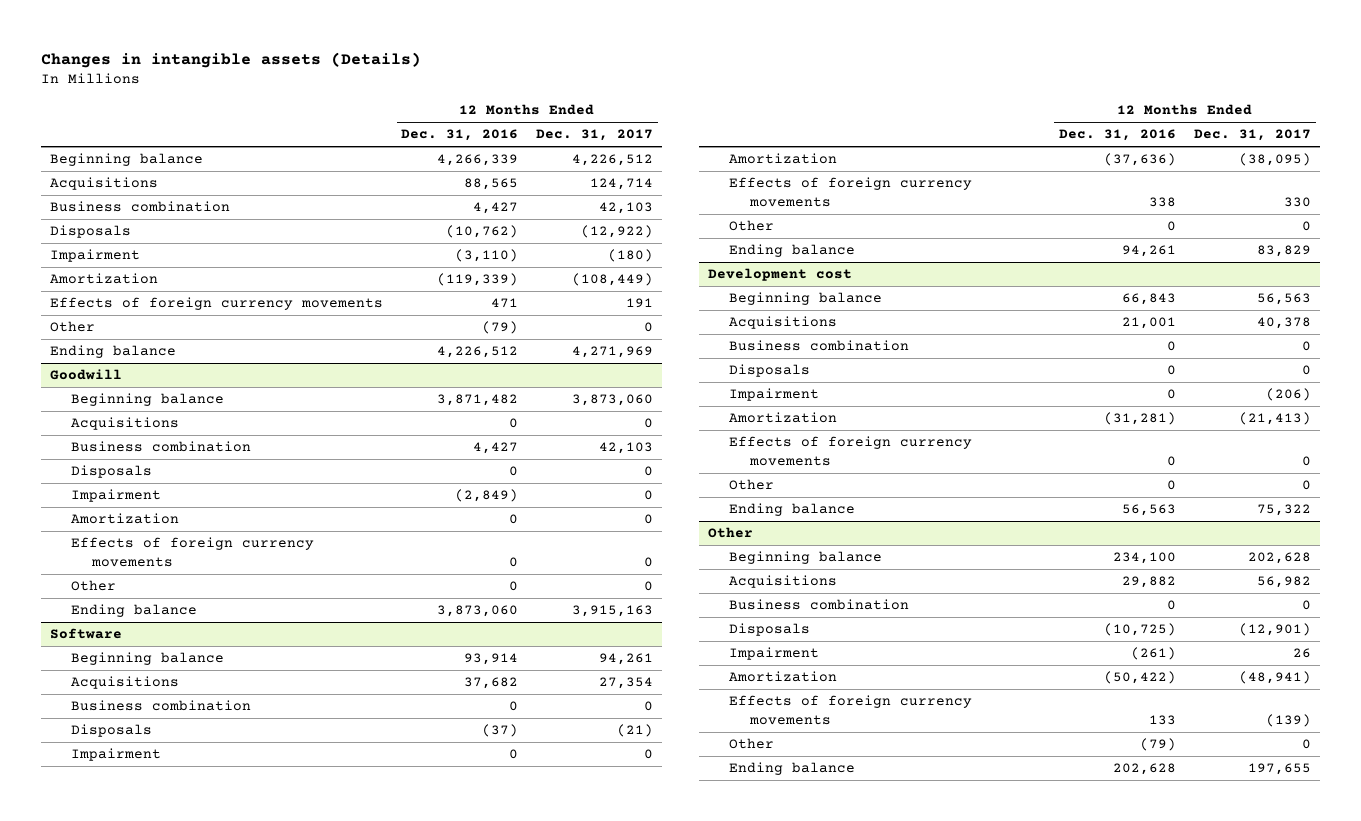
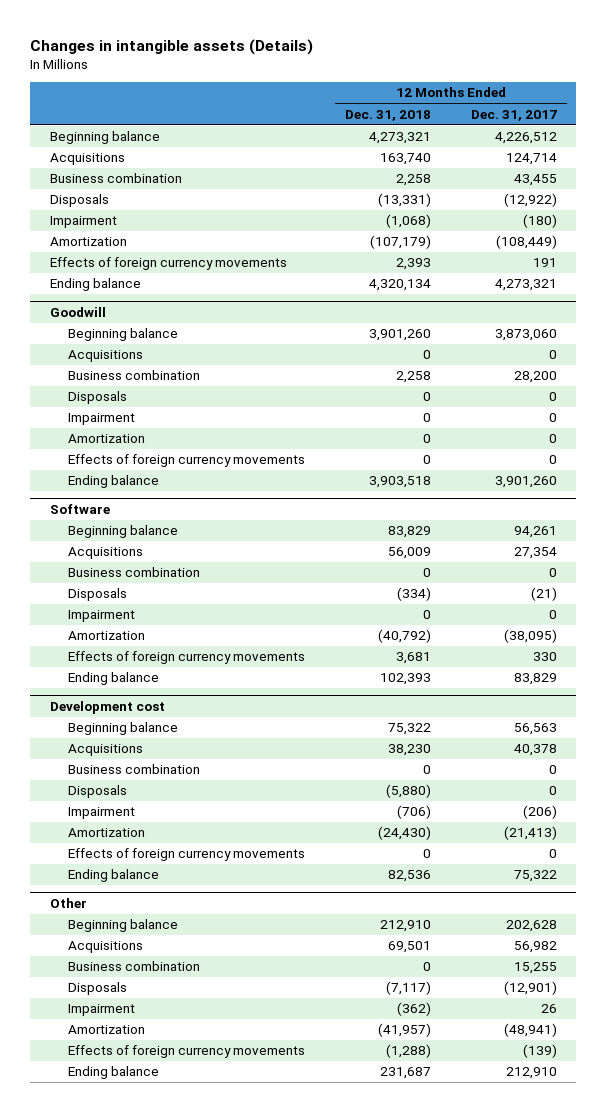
- | 12 Months Ended Dec. 31, 2016 | 12 Months Ended Dec. 31, 2017
+ | 12 Months Ended Dec. 31, 2018 | 12 Months Ended Dec. 31, 2017
- Business combination | 4,427 | 42,103
+ Business combination | 2,258 | 43,455
- Other | (79) | 0
- Ending balance | 4,226,512 | 4,271,969
+ Ending balance | 4,320,134 | 4,273,321
@ Goodwill
- Business combination | 4,427 | 42,103
+ Business combination | 2,258 | 28,200
- Other | 0 | 0
- Ending balance | 3,873,060 | 3,915,163
+ Ending balance | 3,903,518 | 3,901,260
@ Software
- Other | 0 | 0
@ Development cost
- Other | 0 | 0
@ Other
- Business combination | 0 | 0
+ Business combination | 0 | 15,255
- Other | (79) | 0
- Ending balance | 202,628 | 197,655
+ Ending balance | 231,687 | 212,910

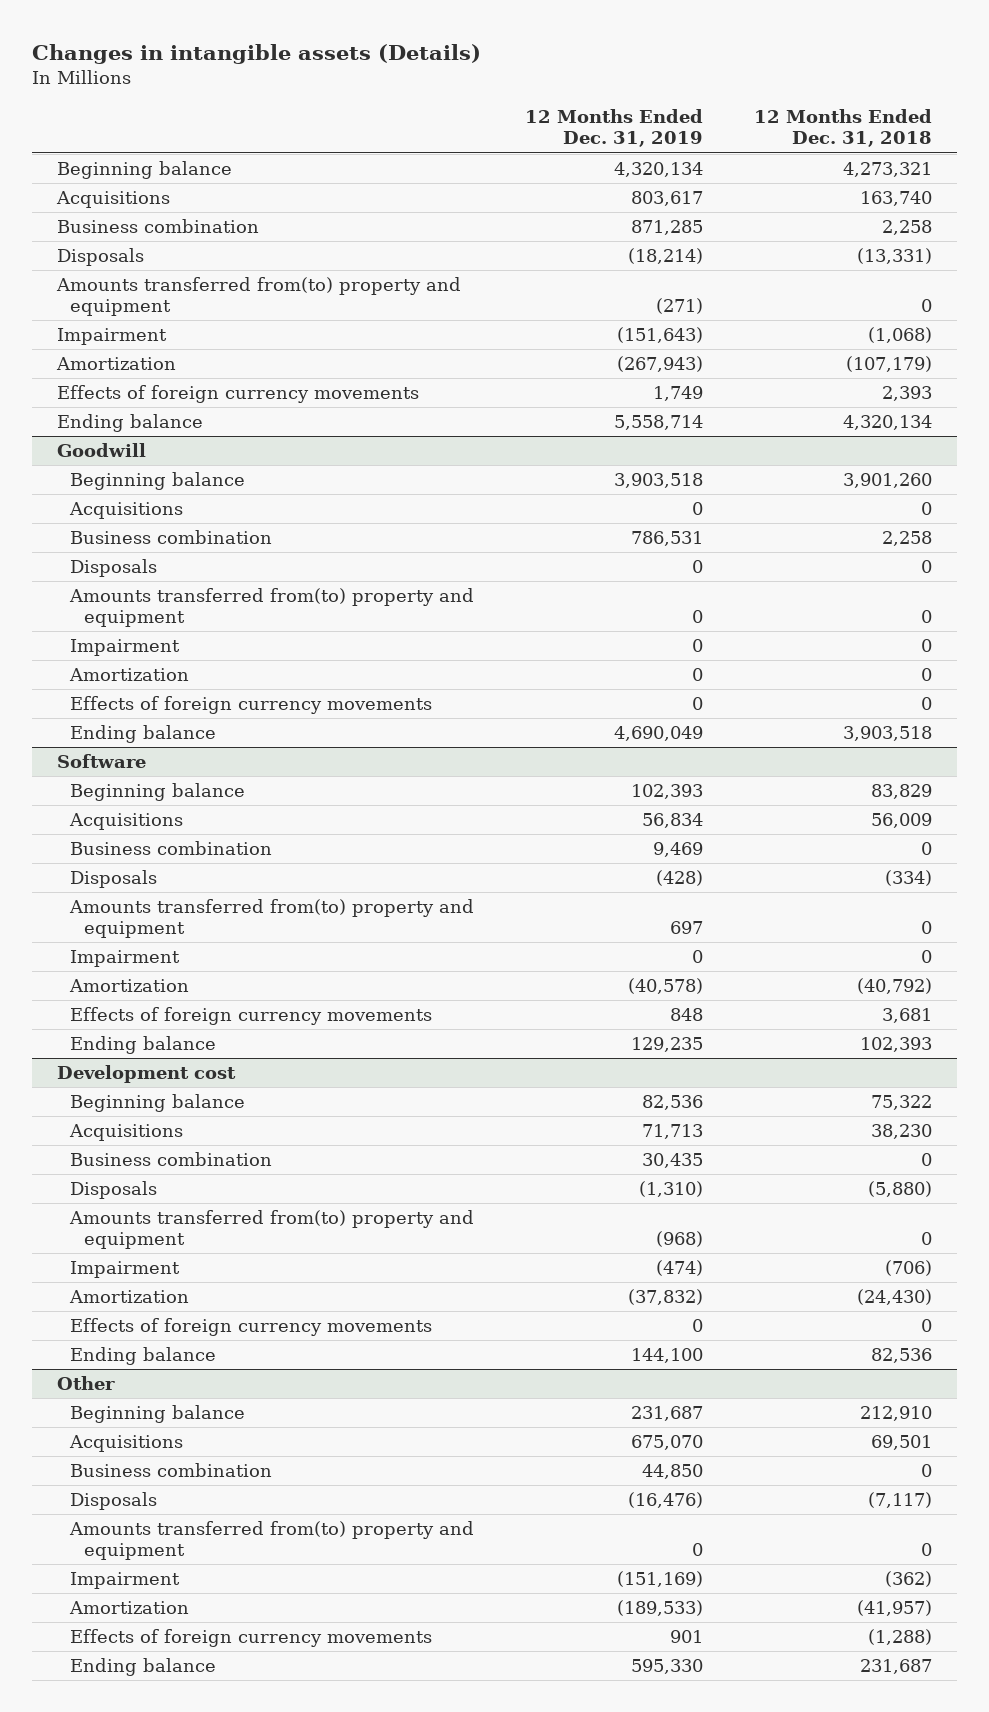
- | 12 Months Ended Dec. 31, 2018 | 12 Months Ended Dec. 31, 2017
+ | 12 Months Ended Dec. 31, 2019 | 12 Months Ended Dec. 31, 2018
+ Amounts transferred from(to) property and equipment | (271) | 0
@ Goodwill
+ Amounts transferred from(to) property and equipment | 0 | 0
@ Software
+ Amounts transferred from(to) property and equipment | 697 | 0
@ Development cost
+ Amounts transferred from(to) property and equipment | (968) | 0
@ Other
+ Amounts transferred from(to) property and equipment | 0 | 0

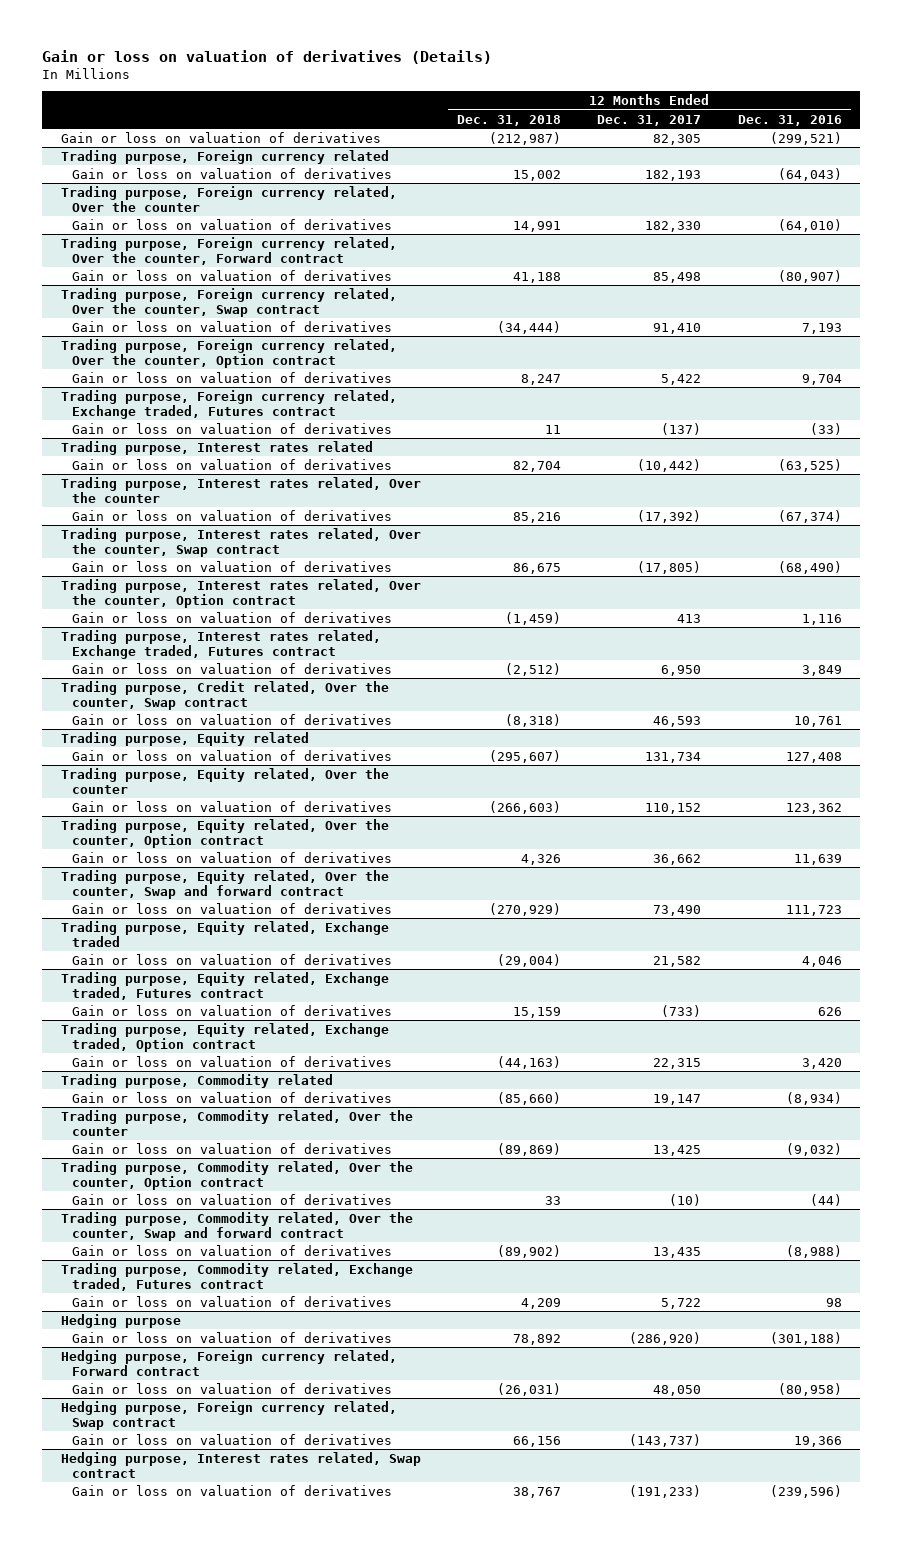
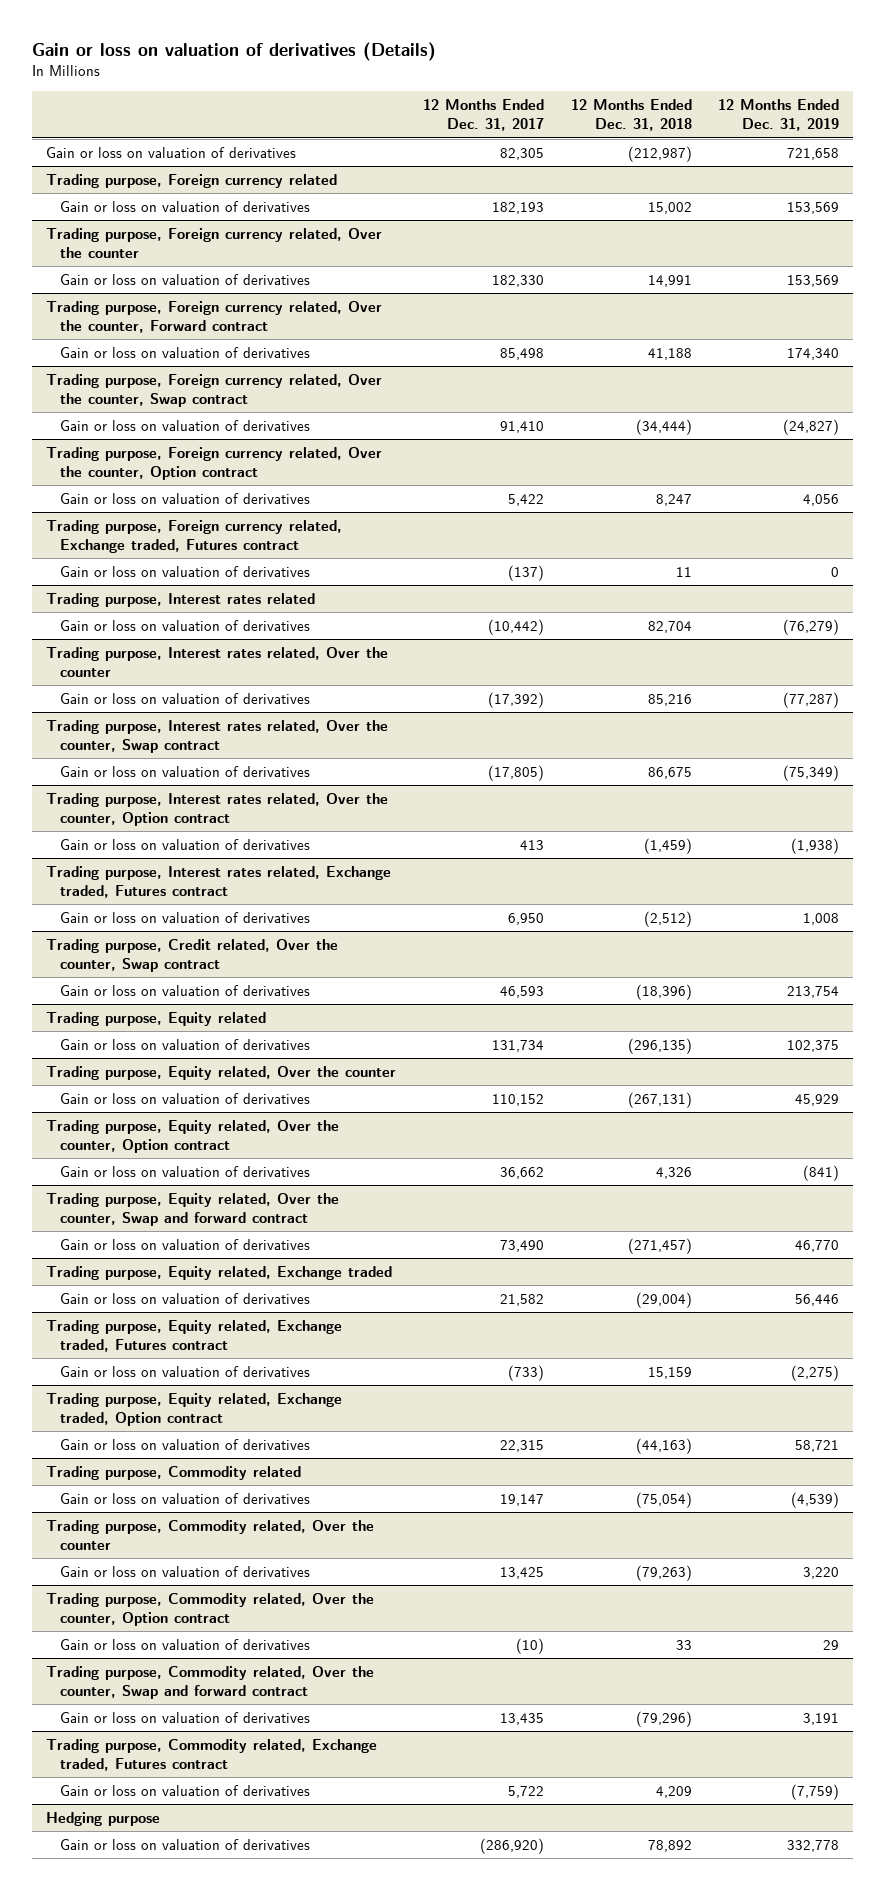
- | 12 Months Ended Dec. 31, 2018 | 12 Months Ended Dec. 31, 2017 | 12 Months Ended Dec. 31, 2016
+ | 12 Months Ended Dec. 31, 2017 | 12 Months Ended Dec. 31, 2018 | 12 Months Ended Dec. 31, 2019
@ Trading purpose, Credit related, Over the counter, Swap contract
- Gain or loss on valuation of derivatives | (8,318) | 46,593 | 10,761
+ Gain or loss on valuation of derivatives | 46,593 | (18,396) | 213,754
@ Trading purpose, Equity related
- Gain or loss on valuation of derivatives | (295,607) | 131,734 | 127,408
+ Gain or loss on valuation of derivatives | 131,734 | (296,135) | 102,375
@ Trading purpose, Equity related, Over the counter
- Gain or loss on valuation of derivatives | (266,603) | 110,152 | 123,362
+ Gain or loss on valuation of derivatives | 110,152 | (267,131) | 45,929
@ Trading purpose, Equity related, Over the counter, Swap and forward contract
- Gain or loss on valuation of derivatives | (270,929) | 73,490 | 111,723
+ Gain or loss on valuation of derivatives | 73,490 | (271,457) | 46,770
@ Trading purpose, Commodity related
- Gain or loss on valuation of derivatives | (85,660) | 19,147 | (8,934)
+ Gain or loss on valuation of derivatives | 19,147 | (75,054) | (4,539)
@ Trading purpose, Commodity related, Over the counter
- Gain or loss on valuation of derivatives | (89,869) | 13,425 | (9,032)
+ Gain or loss on valuation of derivatives | 13,425 | (79,263) | 3,220
@ Trading purpose, Commodity related, Over the counter, Swap and forward contract
- Gain or loss on valuation of derivatives | (89,902) | 13,435 | (8,988)
+ Gain or loss on valuation of derivatives | 13,435 | (79,296) | 3,191
- Hedging purpose, Foreign currency related, Forward contract
- Gain or loss on valuation of derivatives | (26,031) | 48,050 | (80,958)
- Hedging purpose, Foreign currency related, Swap contract
- Gain or loss on valuation of derivatives | 66,156 | (143,737) | 19,366
- Hedging purpose, Interest rates related, Swap contract
- Gain or loss on valuation of derivatives | 38,767 | (191,233) | (239,596)

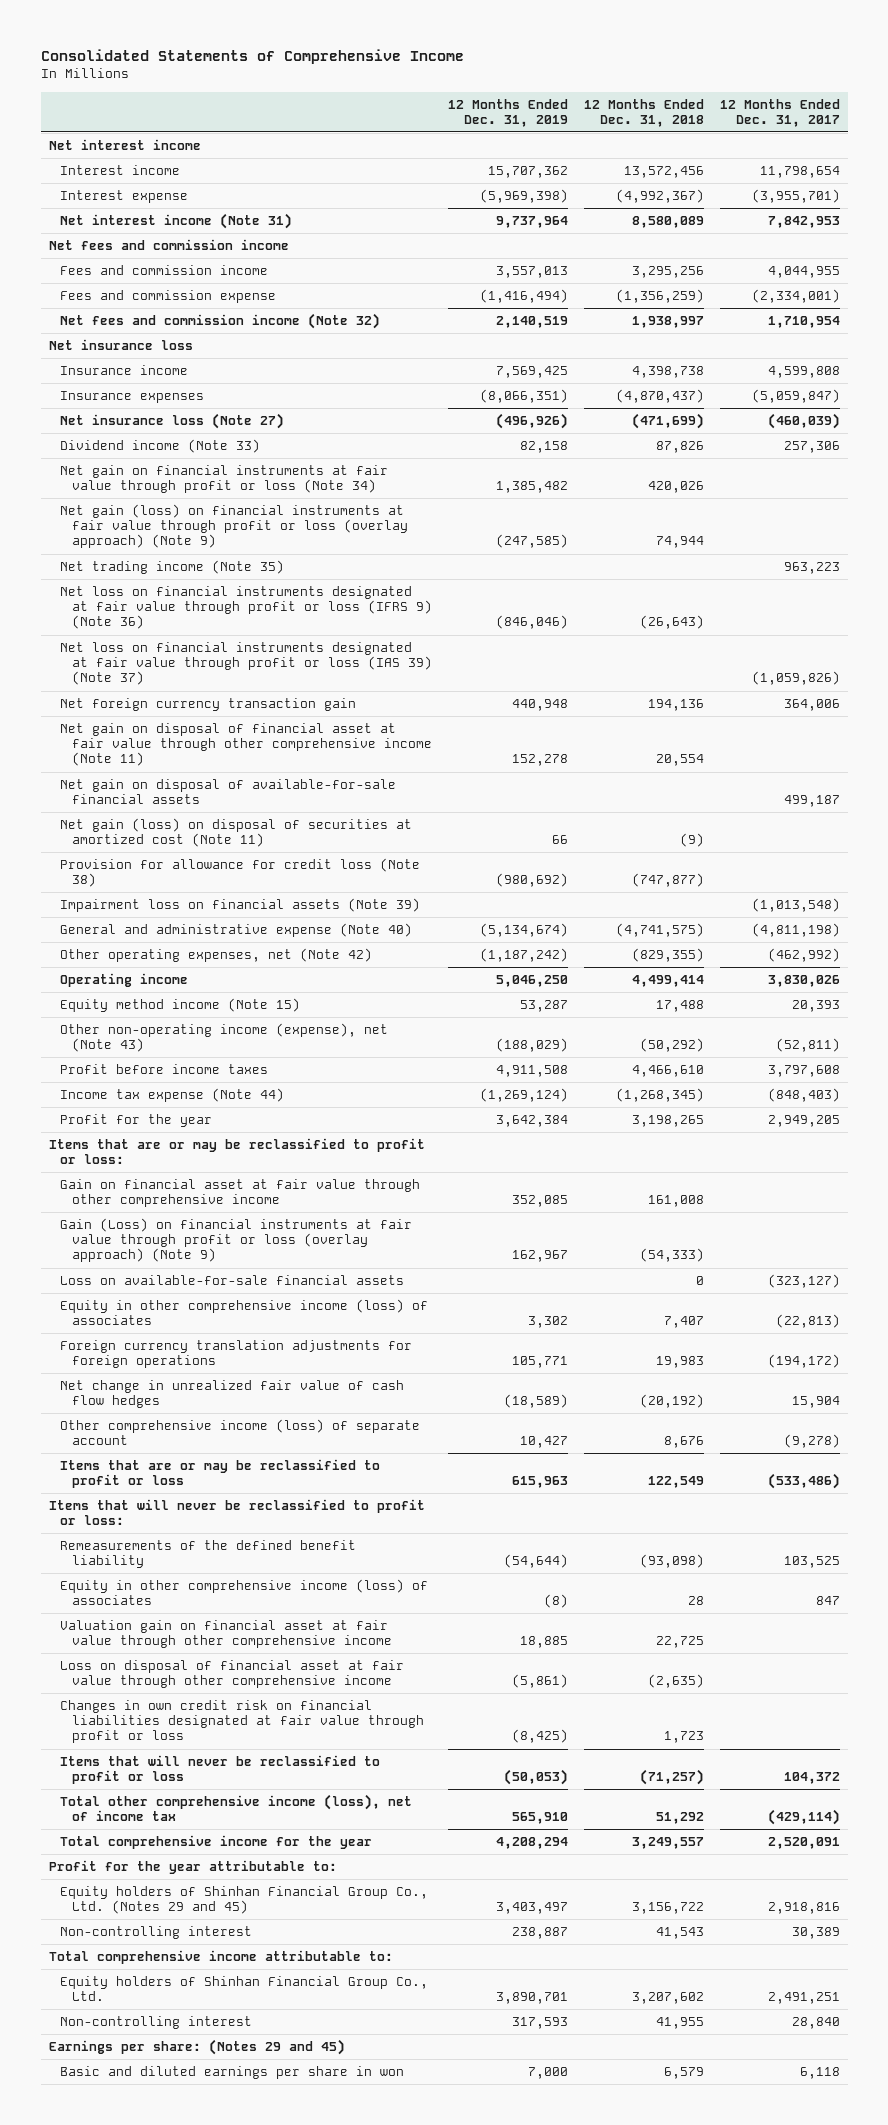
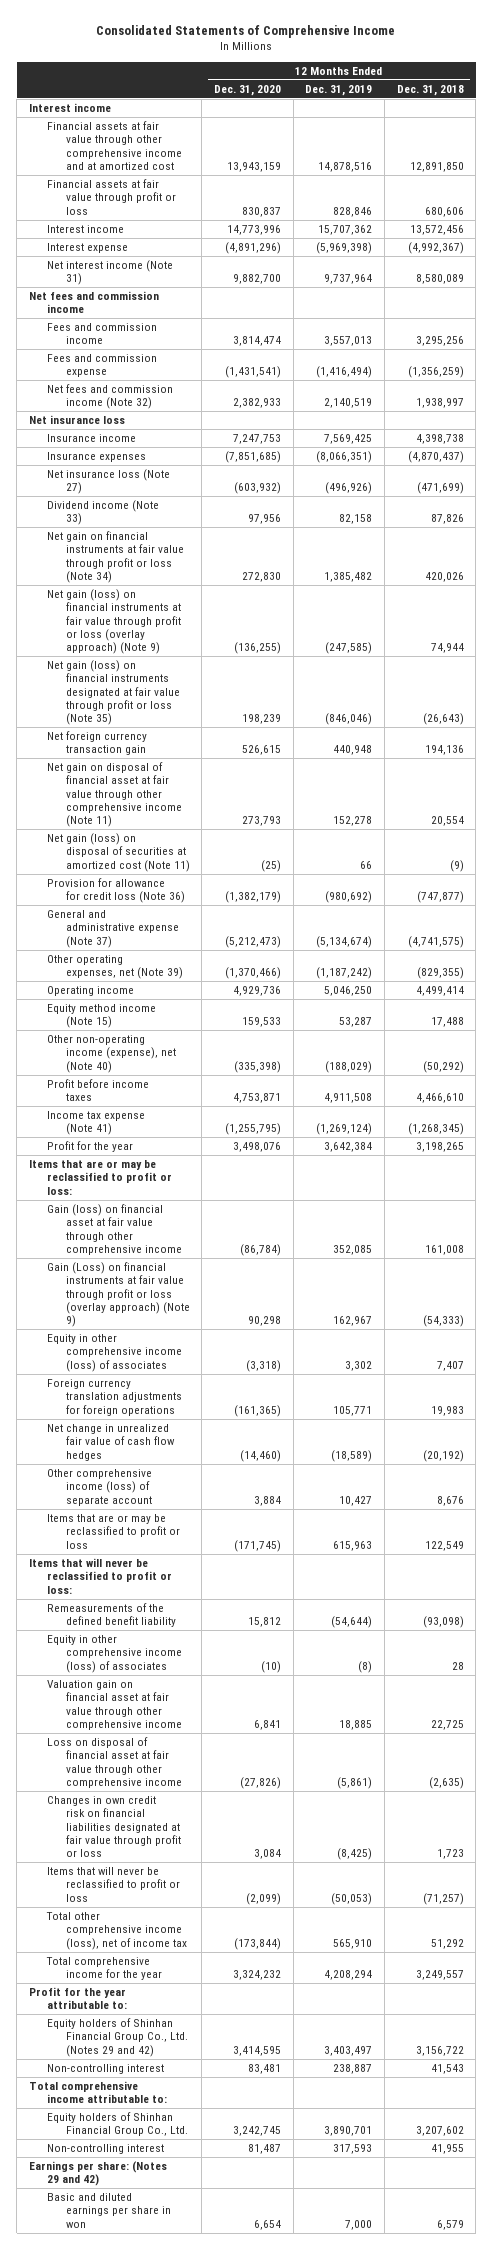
- | 12 Months Ended Dec. 31, 2019 | 12 Months Ended Dec. 31, 2018 | 12 Months Ended Dec. 31, 2017
+ | 12 Months Ended Dec. 31, 2020 | 12 Months Ended Dec. 31, 2019 | 12 Months Ended Dec. 31, 2018
- Net interest income
+ Interest income
+ Financial assets at fair value through other comprehensive income and at amortized cost | 13,943,159 | 14,878,516 | 12,891,850
+ Financial assets at fair value through profit or loss | 830,837 | 828,846 | 680,606
- Net trading income (Note 35) | | | 963,223
- Net loss on financial instruments designated at fair value through profit or loss (IFRS 9) (Note 36) | (846,046) | (26,643) |
- Net loss on financial instruments designated at fair value through profit or loss (IAS 39) (Note 37) | | | (1,059,826)
+ Net gain (loss) on financial instruments designated at fair value through profit or loss (Note 35) | 198,239 | (846,046) | (26,643)
- Net gain on disposal of available-for-sale financial assets | | | 499,187
- Provision for allowance for credit loss (Note 38) | (980,692) | (747,877) |
- Impairment loss on financial assets (Note 39) | | | (1,013,548)
- General and administrative expense (Note 40) | (5,134,674) | (4,741,575) | (4,811,198)
- Other operating expenses, net (Note 42) | (1,187,242) | (829,355) | (462,992)
+ Provision for allowance for credit loss (Note 36) | (1,382,179) | (980,692) | (747,877)
+ General and administrative expense (Note 37) | (5,212,473) | (5,134,674) | (4,741,575)
+ Other operating expenses, net (Note 39) | (1,370,466) | (1,187,242) | (829,355)
- Other non-operating income (expense), net (Note 43) | (188,029) | (50,292) | (52,811)
+ Other non-operating income (expense), net (Note 40) | (335,398) | (188,029) | (50,292)
- Income tax expense (Note 44) | (1,269,124) | (1,268,345) | (848,403)
+ Income tax expense (Note 41) | (1,255,795) | (1,269,124) | (1,268,345)
- Gain on financial asset at fair value through other comprehensive income | 352,085 | 161,008 |
+ Gain (loss) on financial asset at fair value through other comprehensive income | (86,784) | 352,085 | 161,008
- Loss on available-for-sale financial assets | | 0 | (323,127)
- Equity holders of Shinhan Financial Group Co., Ltd. (Notes 29 and 45) | 3,403,497 | 3,156,722 | 2,918,816
+ Equity holders of Shinhan Financial Group Co., Ltd. (Notes 29 and 42) | 3,414,595 | 3,403,497 | 3,156,722
- Earnings per share: (Notes 29 and 45)
+ Earnings per share: (Notes 29 and 42)

